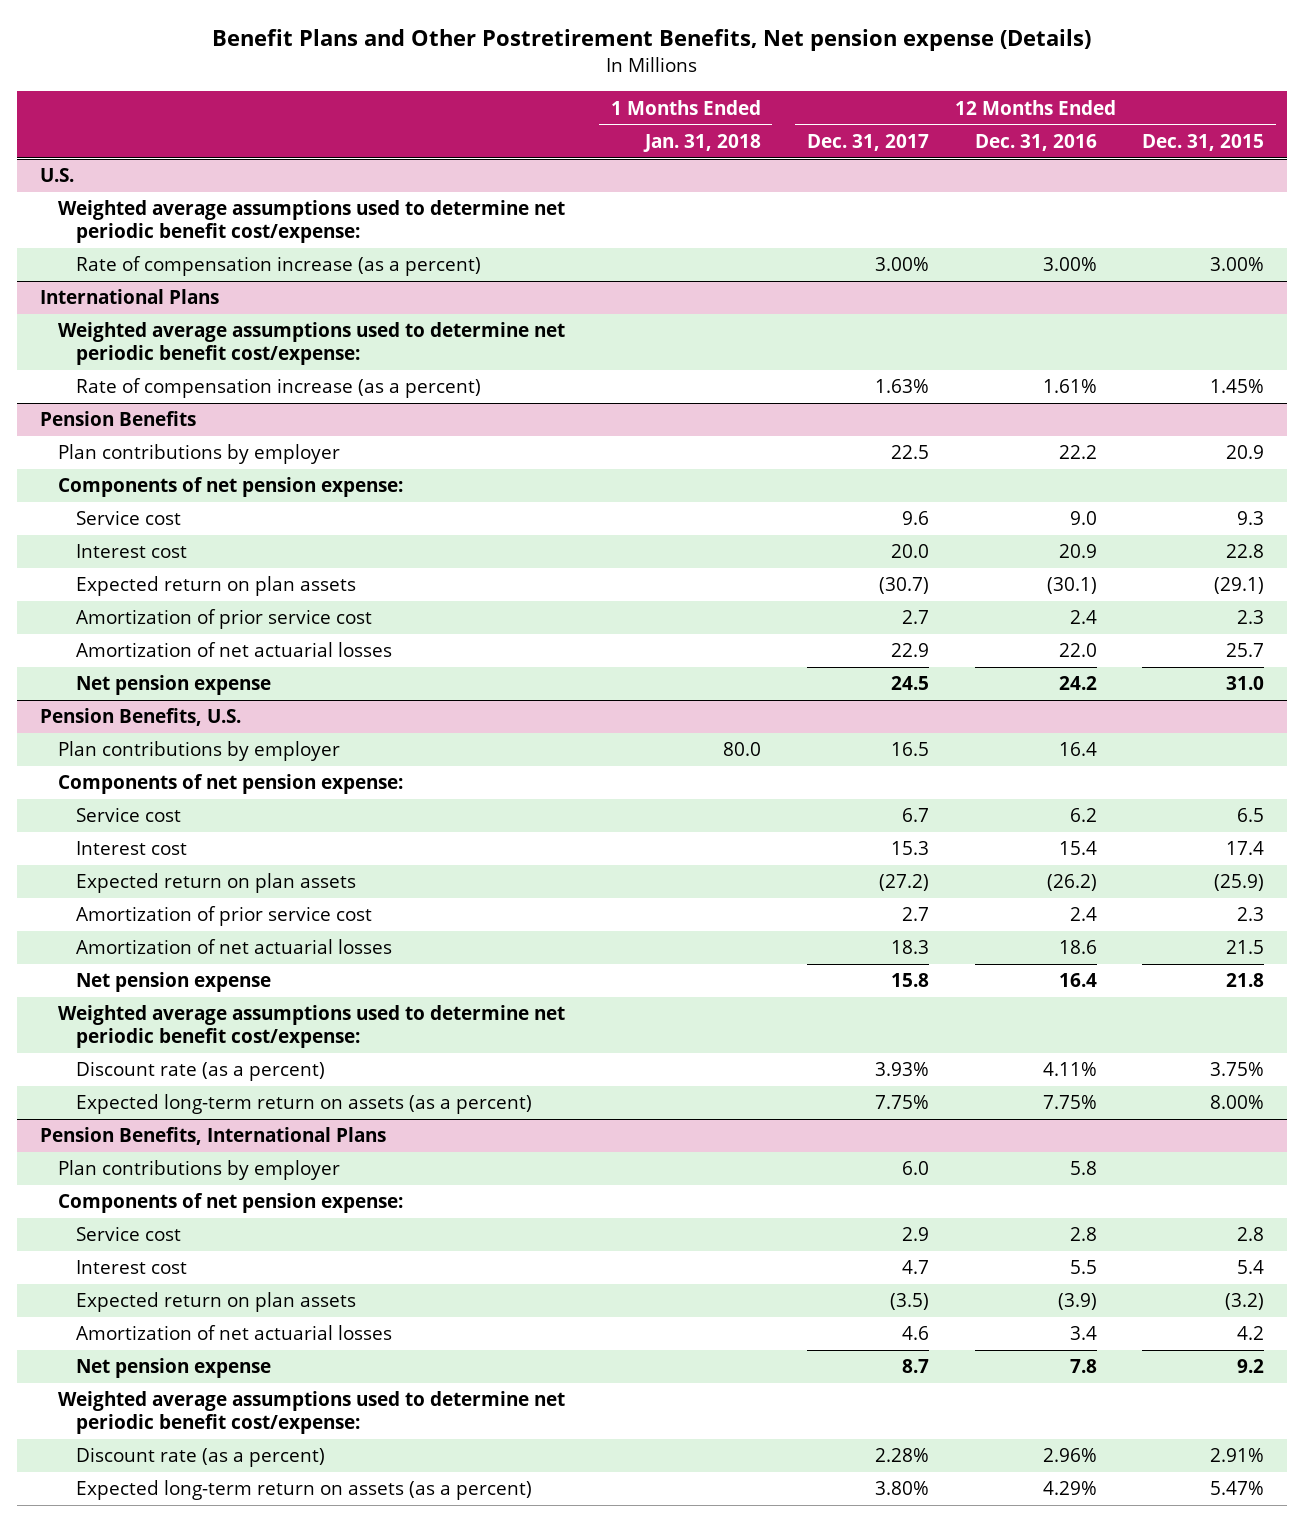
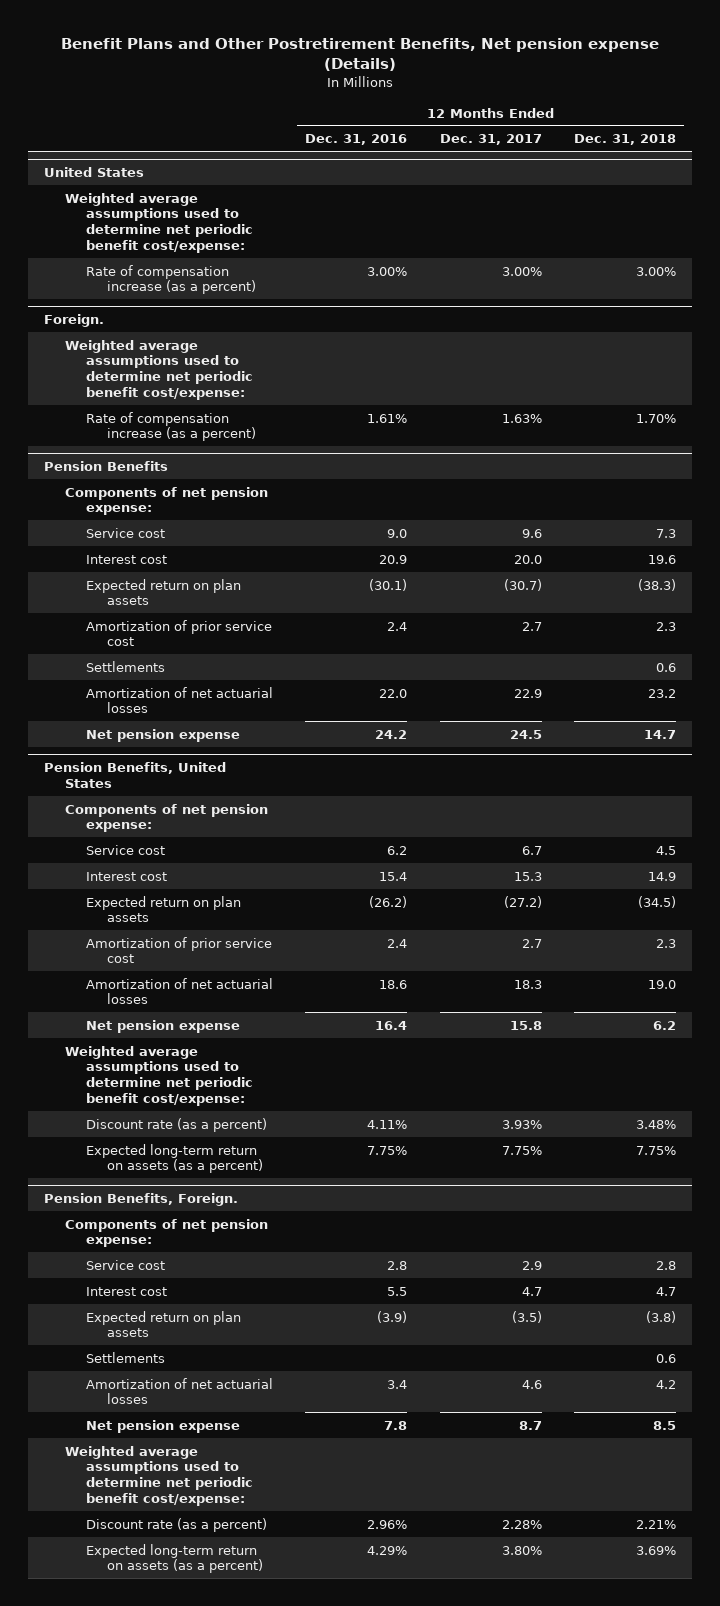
- | 1 Months Ended Jan. 31, 2018 | 12 Months Ended Dec. 31, 2017 | 12 Months Ended Dec. 31, 2016 | 12 Months Ended Dec. 31, 2015
+ | 12 Months Ended Dec. 31, 2016 | 12 Months Ended Dec. 31, 2017 | 12 Months Ended Dec. 31, 2018
- U.S.
+ United States
- International Plans
+ Foreign.
@ Pension Benefits
- Plan contributions by employer | | 22.5 | 22.2 | 20.9
+ Settlements | | | 0.6
- Pension Benefits, U.S.
- Plan contributions by employer | 80.0 | 16.5 | 16.4 |
+ Pension Benefits, United States
- Pension Benefits, International Plans
- Plan contributions by employer | | 6.0 | 5.8 |
+ Pension Benefits, Foreign.
+ Settlements | | | 0.6

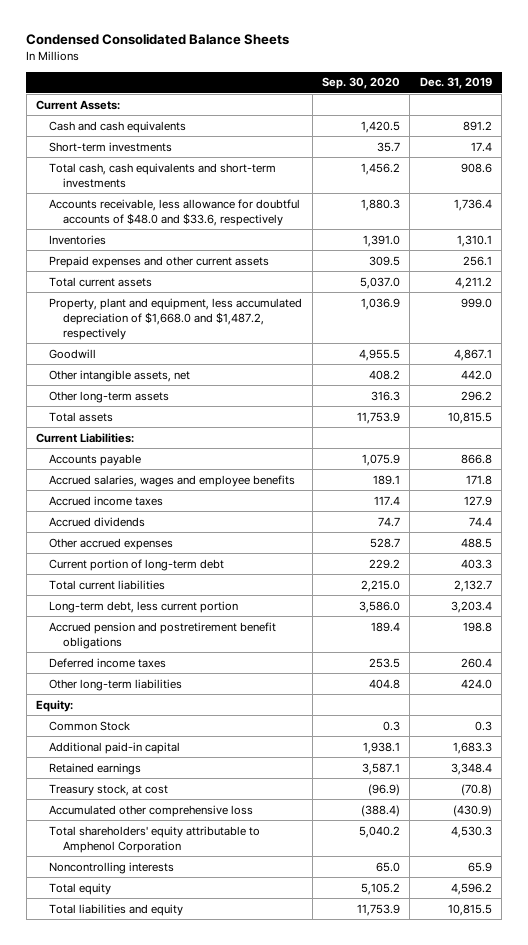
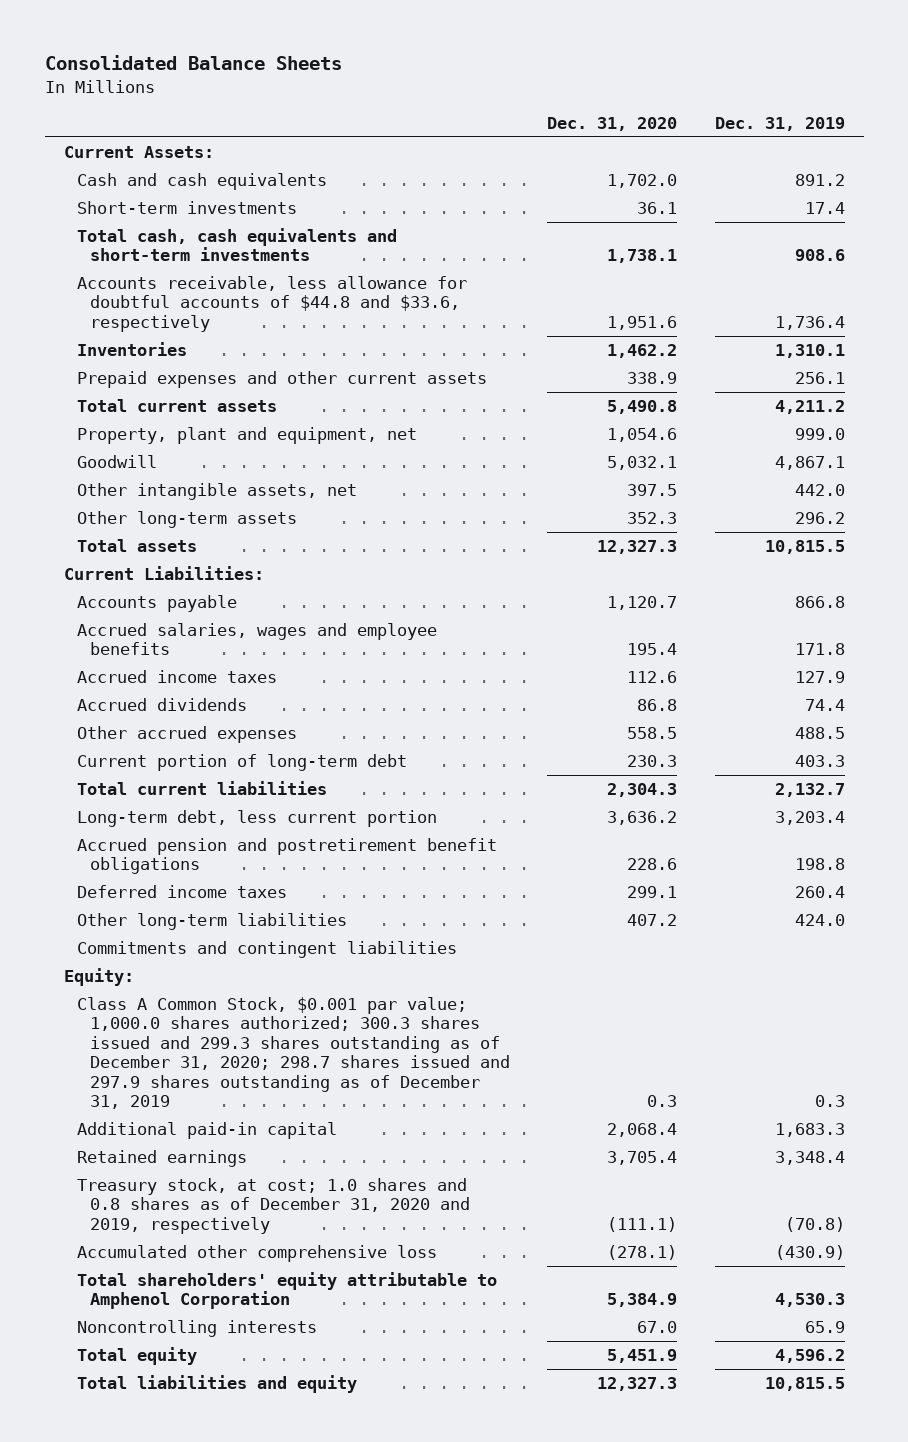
- Condensed Consolidated Balance Sheets
+ Consolidated Balance Sheets
- | Sep. 30, 2020 | Dec. 31, 2019
+ | Dec. 31, 2020 | Dec. 31, 2019
- Accounts receivable, less allowance for doubtful accounts of $48.0 and $33.6, respectively | 1,880.3 | 1,736.4
+ Accounts receivable, less allowance for doubtful accounts of $44.8 and $33.6, respectively | 1,951.6 | 1,736.4
- Property, plant and equipment, less accumulated depreciation of $1,668.0 and $1,487.2, respectively | 1,036.9 | 999.0
+ Property, plant and equipment, net | 1,054.6 | 999.0
+ Commitments and contingent liabilities
- Common Stock | 0.3 | 0.3
+ Class A Common Stock, $0.001 par value; 1,000.0 shares authorized; 300.3 shares issued and 299.3 shares outstanding as of December 31, 2020; 298.7 shares issued and 297.9 shares outstanding as of December 31, 2019 | 0.3 | 0.3
- Treasury stock, at cost | (96.9) | (70.8)
+ Treasury stock, at cost; 1.0 shares and 0.8 shares as of December 31, 2020 and 2019, respectively | (111.1) | (70.8)

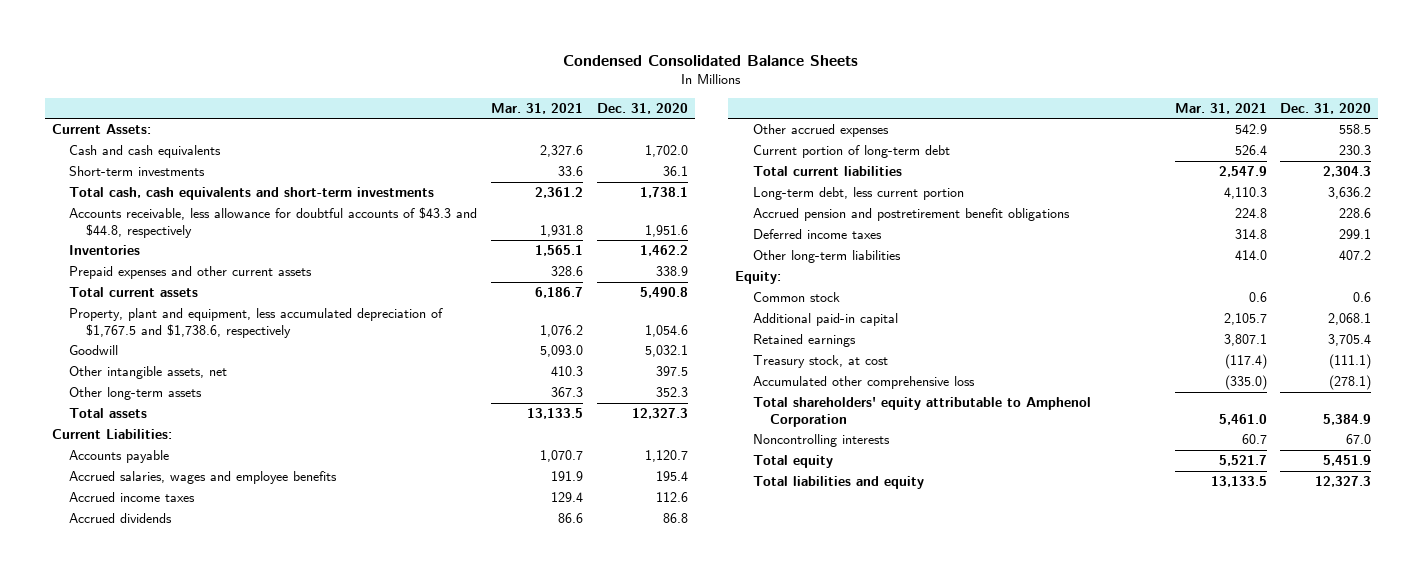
- Consolidated Balance Sheets
+ Condensed Consolidated Balance Sheets
- | Dec. 31, 2020 | Dec. 31, 2019
+ | Mar. 31, 2021 | Dec. 31, 2020
- Accounts receivable, less allowance for doubtful accounts of $44.8 and $33.6, respectively | 1,951.6 | 1,736.4
+ Accounts receivable, less allowance for doubtful accounts of $43.3 and $44.8, respectively | 1,931.8 | 1,951.6
- Property, plant and equipment, net | 1,054.6 | 999.0
+ Property, plant and equipment, less accumulated depreciation of $1,767.5 and $1,738.6, respectively | 1,076.2 | 1,054.6
- Commitments and contingent liabilities
- Class A Common Stock, $0.001 par value; 1,000.0 shares authorized; 300.3 shares issued and 299.3 shares outstanding as of December 31, 2020; 298.7 shares issued and 297.9 shares outstanding as of December 31, 2019 | 0.3 | 0.3
- Additional paid-in capital | 2,068.4 | 1,683.3
+ Common stock | 0.6 | 0.6
+ Additional paid-in capital | 2,105.7 | 2,068.1
- Treasury stock, at cost; 1.0 shares and 0.8 shares as of December 31, 2020 and 2019, respectively | (111.1) | (70.8)
+ Treasury stock, at cost | (117.4) | (111.1)

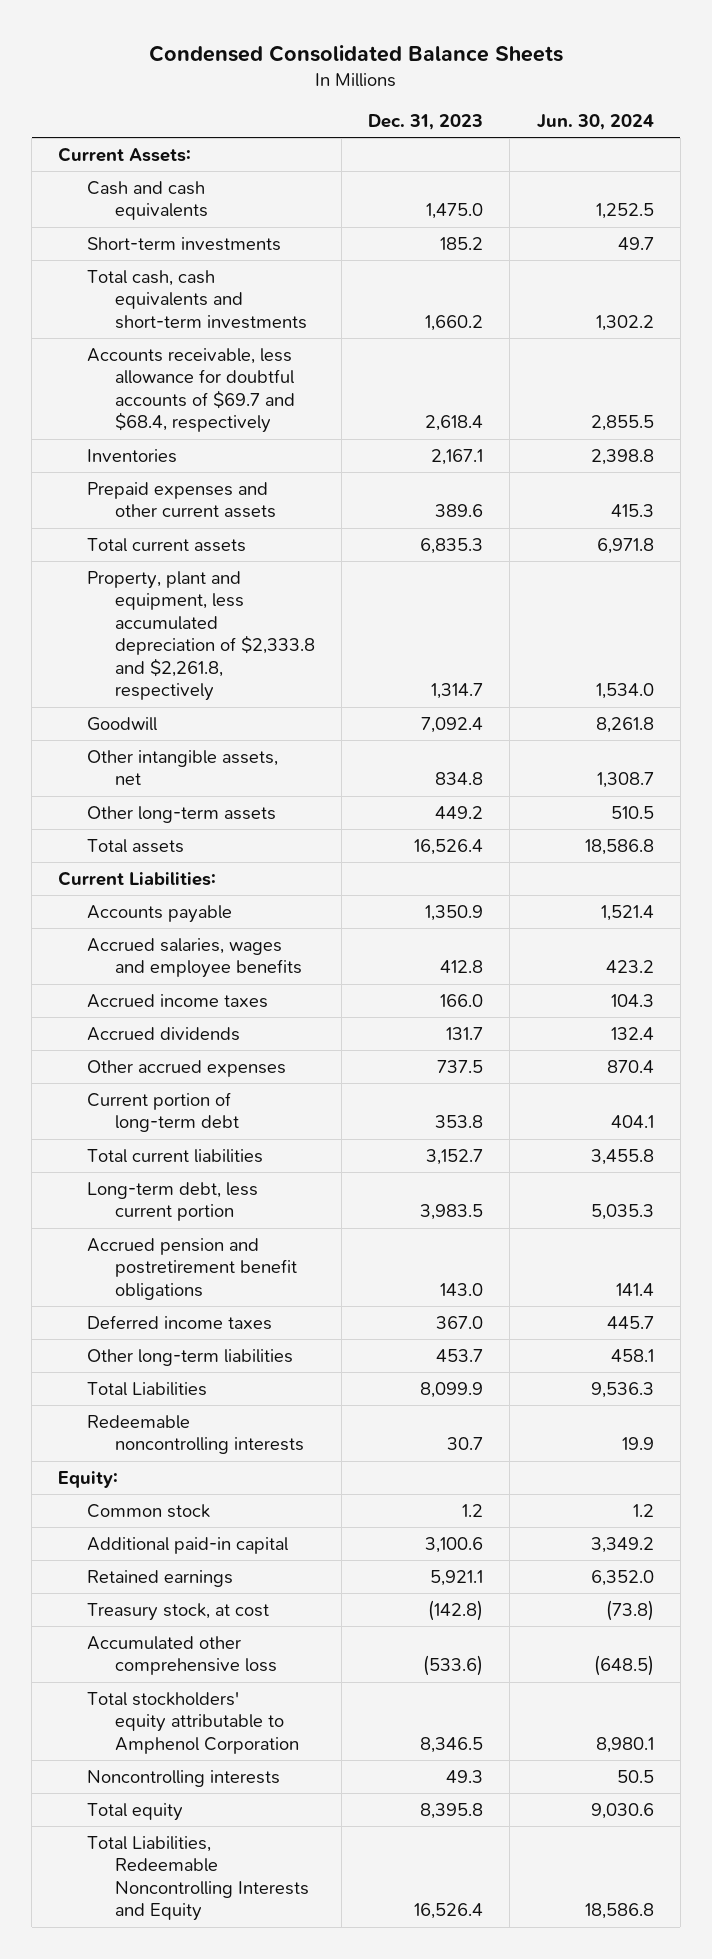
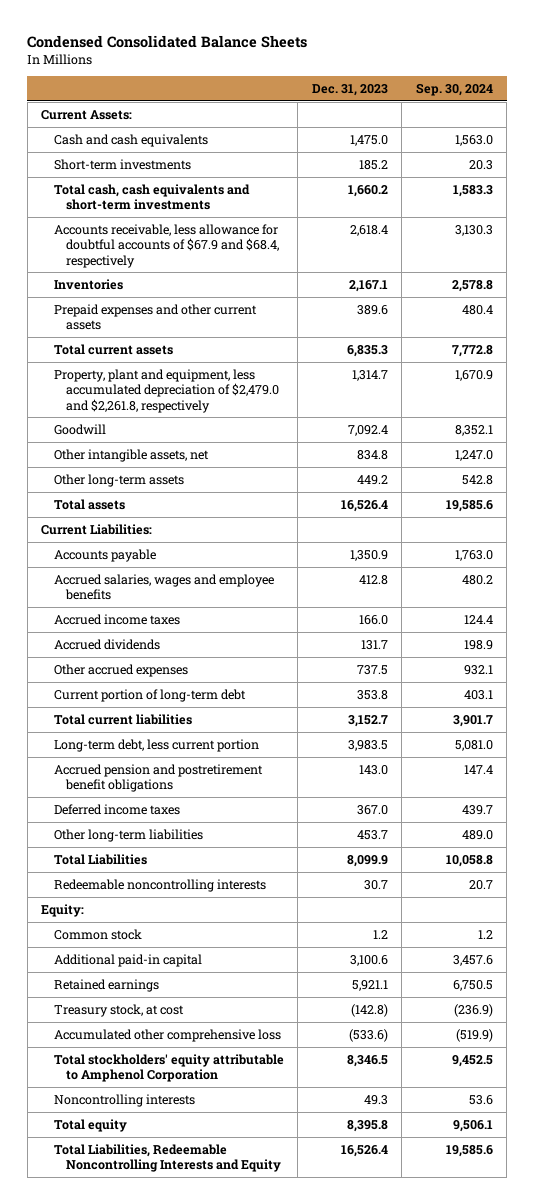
- | Dec. 31, 2023 | Jun. 30, 2024
+ | Dec. 31, 2023 | Sep. 30, 2024
- Accounts receivable, less allowance for doubtful accounts of $69.7 and $68.4, respectively | 2,618.4 | 2,855.5
+ Accounts receivable, less allowance for doubtful accounts of $67.9 and $68.4, respectively | 2,618.4 | 3,130.3
- Property, plant and equipment, less accumulated depreciation of $2,333.8 and $2,261.8, respectively | 1,314.7 | 1,534.0
+ Property, plant and equipment, less accumulated depreciation of $2,479.0 and $2,261.8, respectively | 1,314.7 | 1,670.9

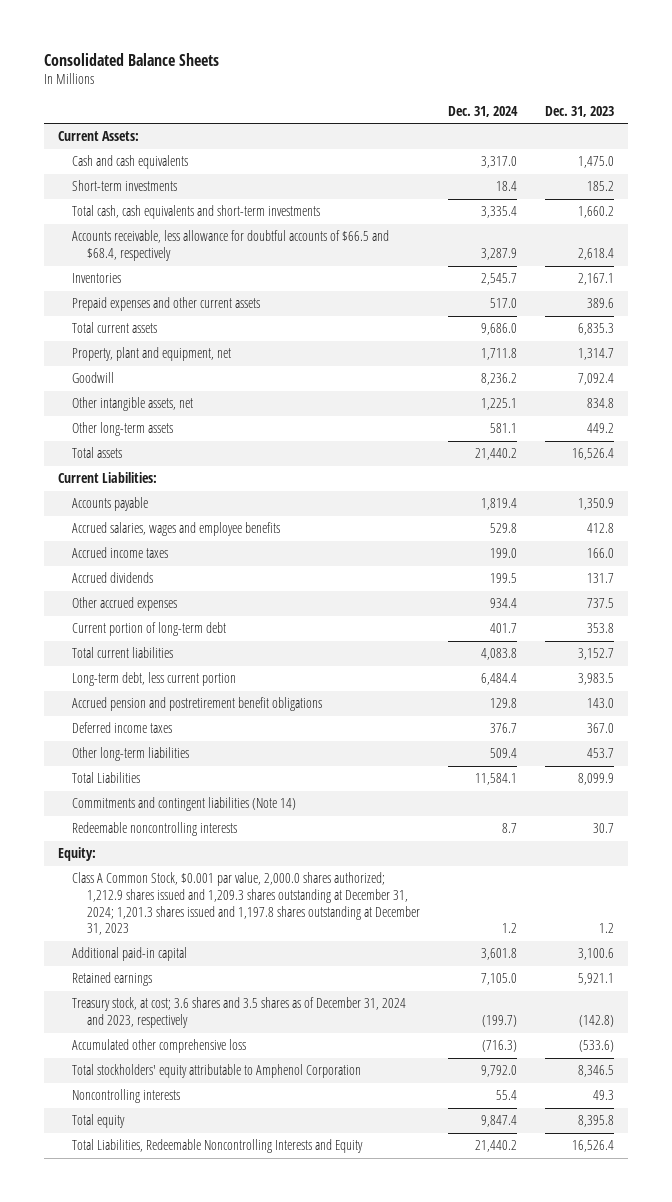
- Condensed Consolidated Balance Sheets
+ Consolidated Balance Sheets
- | Dec. 31, 2023 | Sep. 30, 2024
+ | Dec. 31, 2024 | Dec. 31, 2023
- Accounts receivable, less allowance for doubtful accounts of $67.9 and $68.4, respectively | 2,618.4 | 3,130.3
+ Accounts receivable, less allowance for doubtful accounts of $66.5 and $68.4, respectively | 3,287.9 | 2,618.4
- Property, plant and equipment, less accumulated depreciation of $2,479.0 and $2,261.8, respectively | 1,314.7 | 1,670.9
+ Property, plant and equipment, net | 1,711.8 | 1,314.7
+ Commitments and contingent liabilities (Note 14)
- Common stock | 1.2 | 1.2
+ Class A Common Stock, $0.001 par value, 2,000.0 shares authorized; 1,212.9 shares issued and 1,209.3 shares outstanding at December 31, 2024; 1,201.3 shares issued and 1,197.8 shares outstanding at December 31, 2023 | 1.2 | 1.2
- Treasury stock, at cost | (142.8) | (236.9)
+ Treasury stock, at cost; 3.6 shares and 3.5 shares as of December 31, 2024 and 2023, respectively | (199.7) | (142.8)

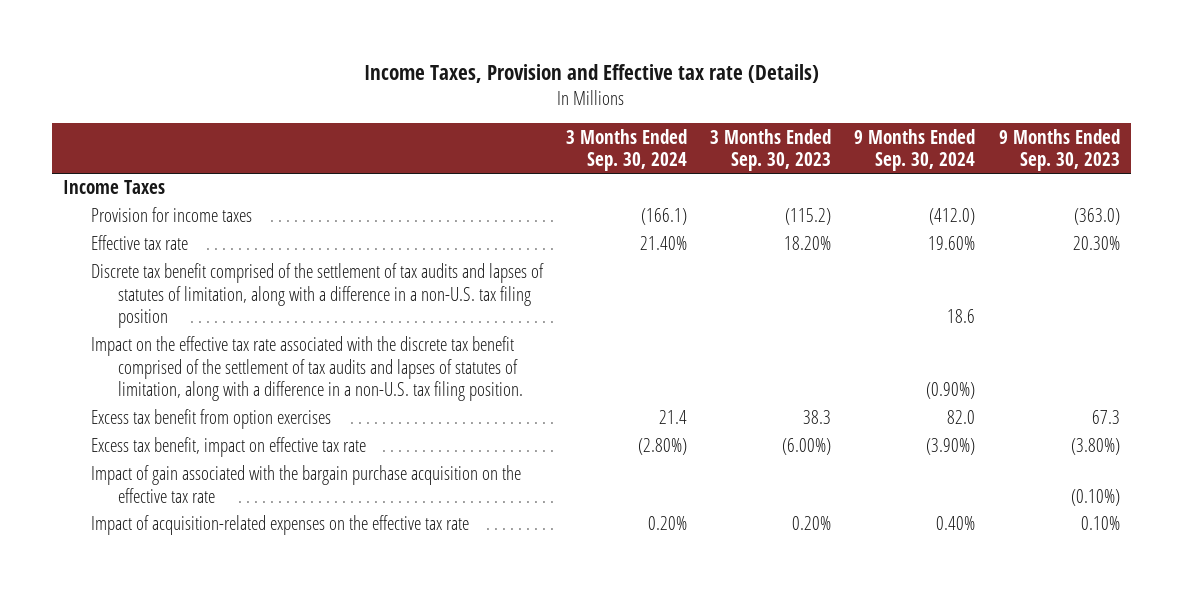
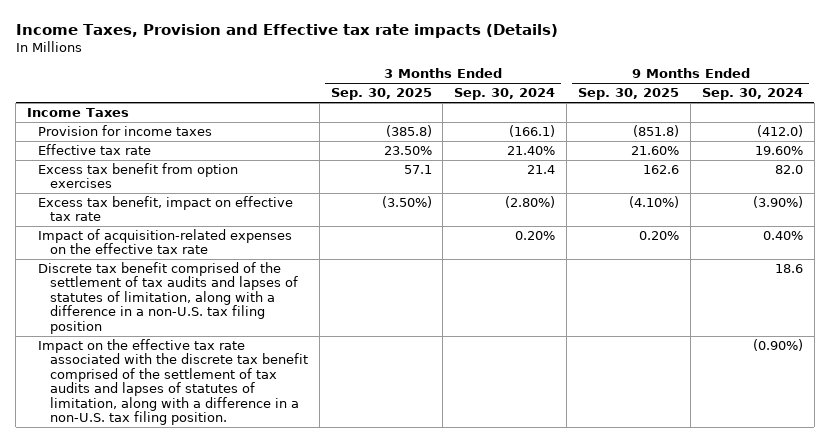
- Income Taxes, Provision and Effective tax rate (Details)
+ Income Taxes, Provision and Effective tax rate impacts (Details)
- | 3 Months Ended Sep. 30, 2024 | 3 Months Ended Sep. 30, 2023 | 9 Months Ended Sep. 30, 2024 | 9 Months Ended Sep. 30, 2023
+ | 3 Months Ended Sep. 30, 2025 | 3 Months Ended Sep. 30, 2024 | 9 Months Ended Sep. 30, 2025 | 9 Months Ended Sep. 30, 2024
- Impact of gain associated with the bargain purchase acquisition on the effective tax rate | | | | (0.10%)
moved down: Discrete tax benefit comprised of the settlement of tax audits and lapses of statutes of limitation, along with a difference in a non-U.S. tax filing position | | | | 18.6
moved down: Impact on the effective tax rate associated with the discrete tax benefit comprised of the settlement of tax audits and lapses of statutes of limitation, along with a difference in a non-U.S. tax filing position. | | | | (0.90%)

